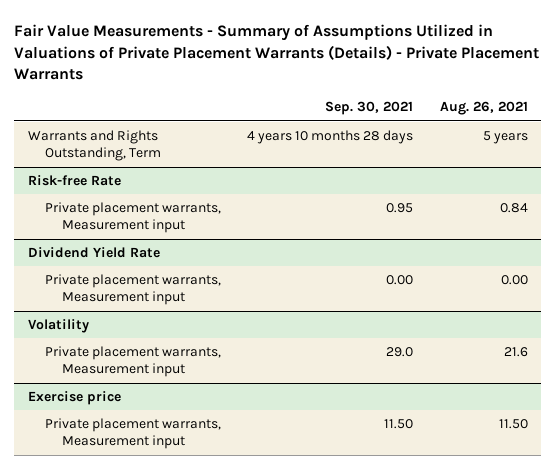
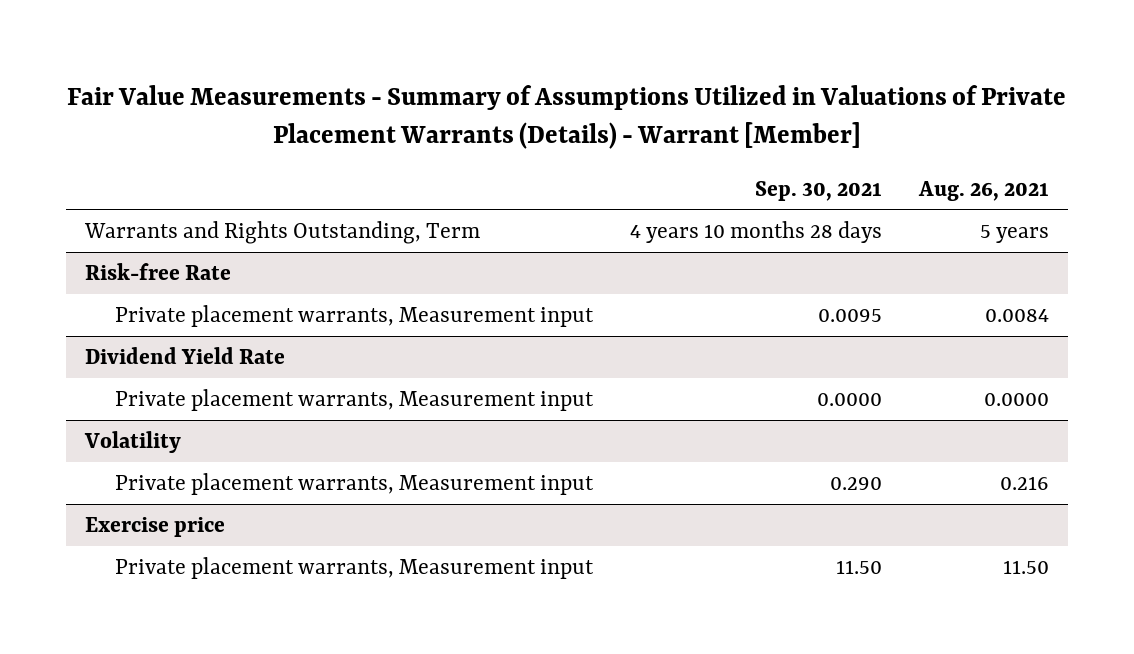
- Fair Value Measurements - Summary of Assumptions Utilized in Valuations of Private Placement Warrants (Details) - Private Placement Warrants
+ Fair Value Measurements - Summary of Assumptions Utilized in Valuations of Private Placement Warrants (Details) - Warrant [Member]
@ Risk-free Rate
- Private placement warrants, Measurement input | 0.95 | 0.84
+ Private placement warrants, Measurement input | 0.0095 | 0.0084
@ Dividend Yield Rate
- Private placement warrants, Measurement input | 0.00 | 0.00
+ Private placement warrants, Measurement input | 0.0000 | 0.0000
@ Volatility
- Private placement warrants, Measurement input | 29.0 | 21.6
+ Private placement warrants, Measurement input | 0.290 | 0.216

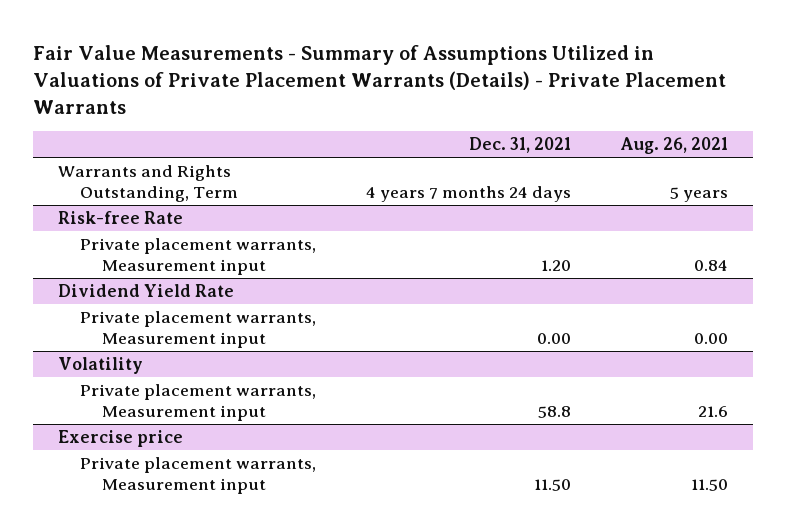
- Fair Value Measurements - Summary of Assumptions Utilized in Valuations of Private Placement Warrants (Details) - Warrant [Member]
+ Fair Value Measurements - Summary of Assumptions Utilized in Valuations of Private Placement Warrants (Details) - Private Placement Warrants
- | Sep. 30, 2021 | Aug. 26, 2021
+ | Dec. 31, 2021 | Aug. 26, 2021
@ Risk-free Rate
- Private placement warrants, Measurement input | 0.0095 | 0.0084
+ Private placement warrants, Measurement input | 1.20 | 0.84
@ Dividend Yield Rate
- Private placement warrants, Measurement input | 0.0000 | 0.0000
+ Private placement warrants, Measurement input | 0.00 | 0.00
@ Volatility
- Private placement warrants, Measurement input | 0.290 | 0.216
+ Private placement warrants, Measurement input | 58.8 | 21.6

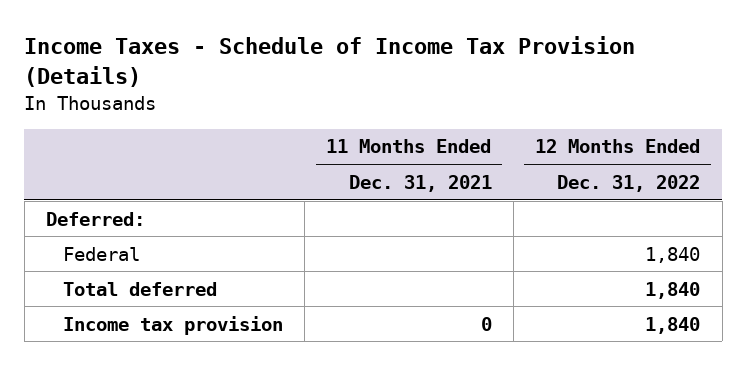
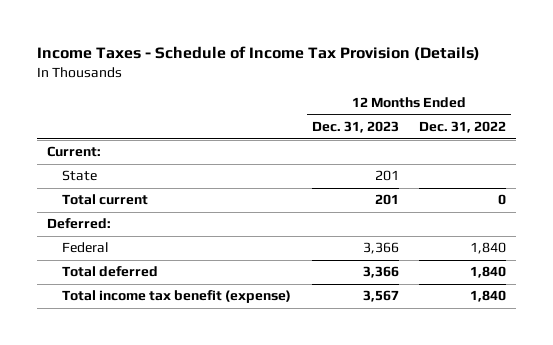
- | 11 Months Ended Dec. 31, 2021 | 12 Months Ended Dec. 31, 2022
+ | 12 Months Ended Dec. 31, 2023 | 12 Months Ended Dec. 31, 2022
+ Current:
+ State | 201 |
+ Total current | 201 | 0
- Income tax provision | 0 | 1,840
+ Total income tax benefit (expense) | 3,567 | 1,840

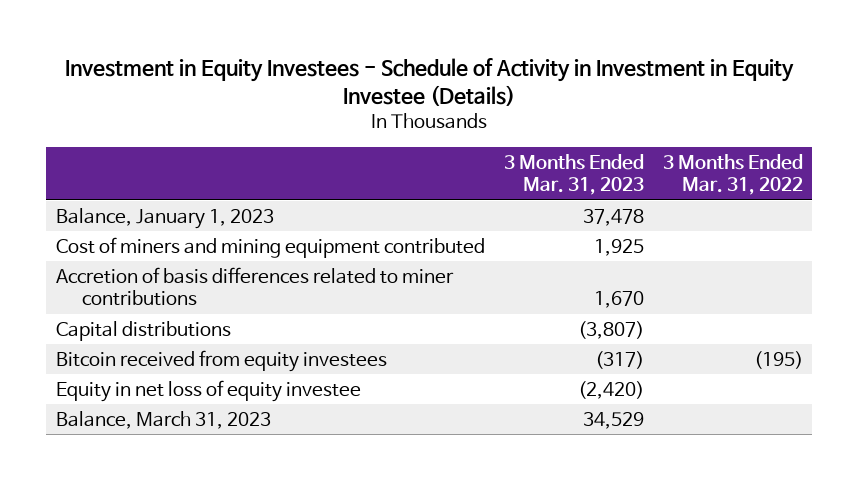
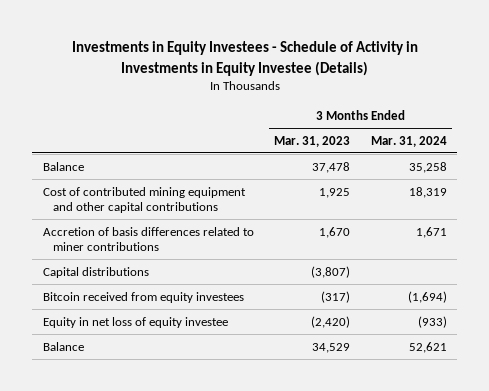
- Investment in Equity Investees - Schedule of Activity in Investment in Equity Investee (Details)
+ Investments in Equity Investees - Schedule of Activity in Investments in Equity Investee (Details)
- | 3 Months Ended Mar. 31, 2023 | 3 Months Ended Mar. 31, 2022
+ | 3 Months Ended Mar. 31, 2023 | 3 Months Ended Mar. 31, 2024
- Balance, January 1, 2023 | 37,478 |
- Cost of miners and mining equipment contributed | 1,925 |
+ Balance | 37,478 | 35,258
+ Cost of contributed mining equipment and other capital contributions | 1,925 | 18,319
- Balance, March 31, 2023 | 34,529 |
+ Balance | 34,529 | 52,621

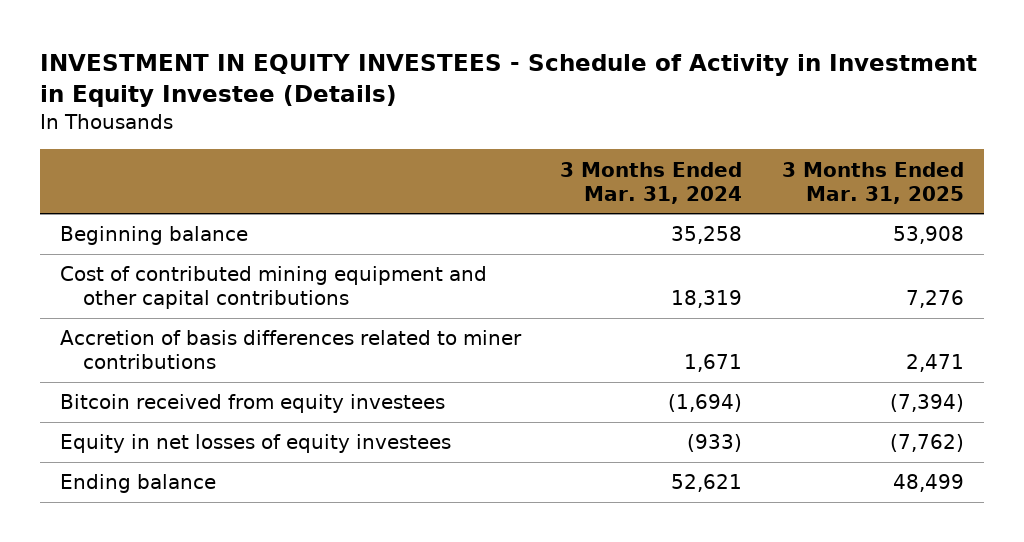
- Investments in Equity Investees - Schedule of Activity in Investments in Equity Investee (Details)
+ INVESTMENT IN EQUITY INVESTEES - Schedule of Activity in Investment in Equity Investee (Details)
- | 3 Months Ended Mar. 31, 2023 | 3 Months Ended Mar. 31, 2024
+ | 3 Months Ended Mar. 31, 2024 | 3 Months Ended Mar. 31, 2025
- Balance | 37,478 | 35,258
+ Beginning balance | 35,258 | 53,908
- Capital distributions | (3,807) |
- Equity in net loss of equity investee | (2,420) | (933)
- Balance | 34,529 | 52,621
+ Equity in net losses of equity investees | (933) | (7,762)
+ Ending balance | 52,621 | 48,499

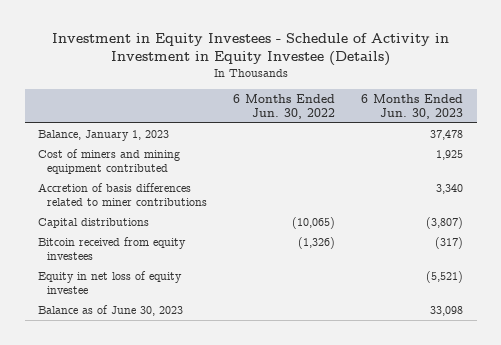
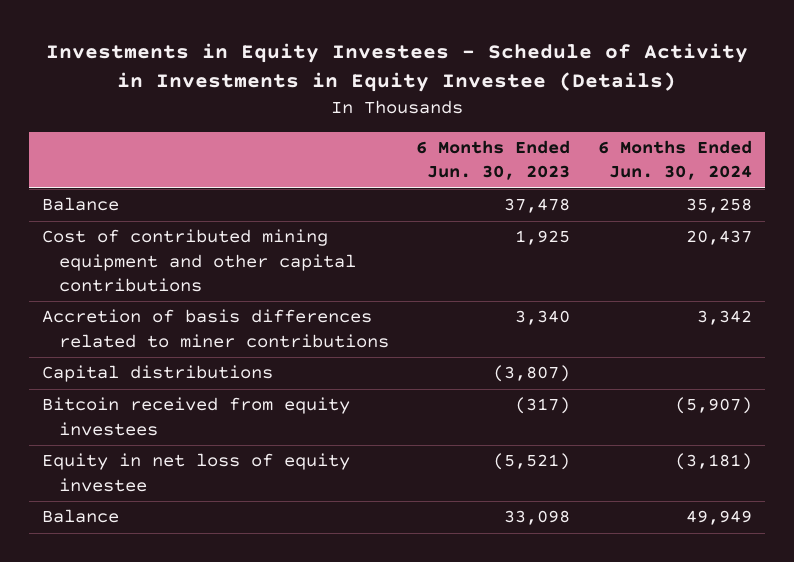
- Investment in Equity Investees - Schedule of Activity in Investment in Equity Investee (Details)
+ Investments in Equity Investees - Schedule of Activity in Investments in Equity Investee (Details)
- | 6 Months Ended Jun. 30, 2022 | 6 Months Ended Jun. 30, 2023
+ | 6 Months Ended Jun. 30, 2023 | 6 Months Ended Jun. 30, 2024
- Balance, January 1, 2023 | | 37,478
- Cost of miners and mining equipment contributed | | 1,925
+ Balance | 37,478 | 35,258
+ Cost of contributed mining equipment and other capital contributions | 1,925 | 20,437
- Balance as of June 30, 2023 | | 33,098
+ Balance | 33,098 | 49,949

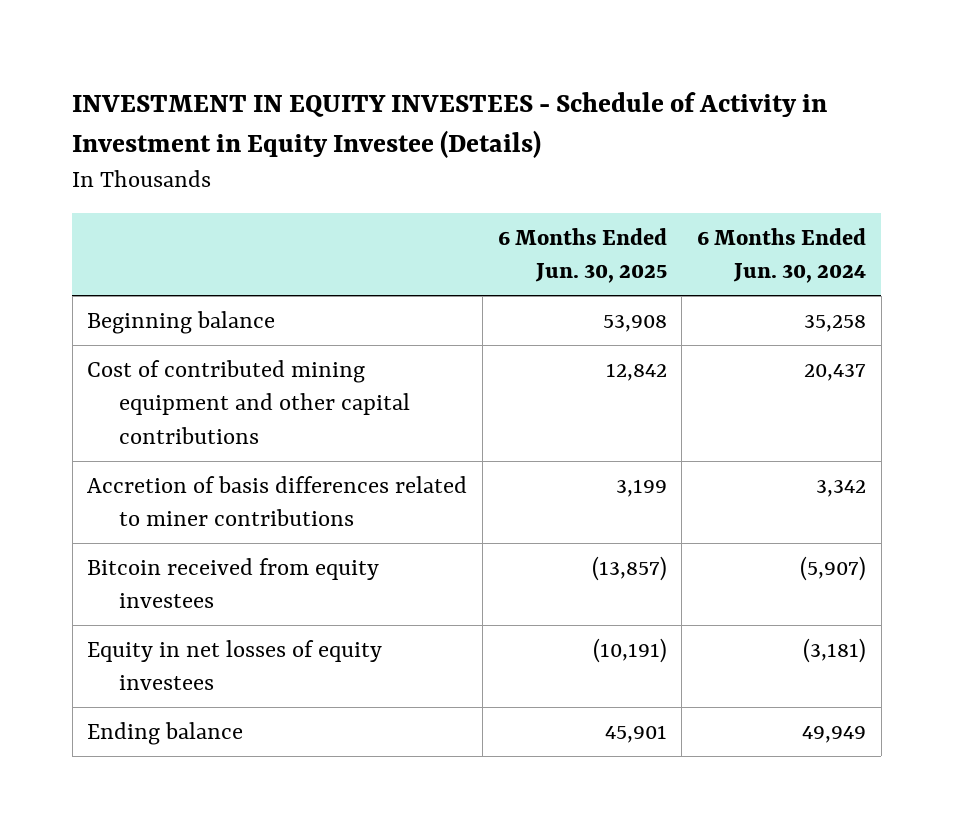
- Investments in Equity Investees - Schedule of Activity in Investments in Equity Investee (Details)
+ INVESTMENT IN EQUITY INVESTEES - Schedule of Activity in Investment in Equity Investee (Details)
- | 6 Months Ended Jun. 30, 2023 | 6 Months Ended Jun. 30, 2024
+ | 6 Months Ended Jun. 30, 2025 | 6 Months Ended Jun. 30, 2024
- Balance | 37,478 | 35,258
+ Beginning balance | 53,908 | 35,258
- Capital distributions | (3,807) |
- Equity in net loss of equity investee | (5,521) | (3,181)
- Balance | 33,098 | 49,949
+ Equity in net losses of equity investees | (10,191) | (3,181)
+ Ending balance | 45,901 | 49,949

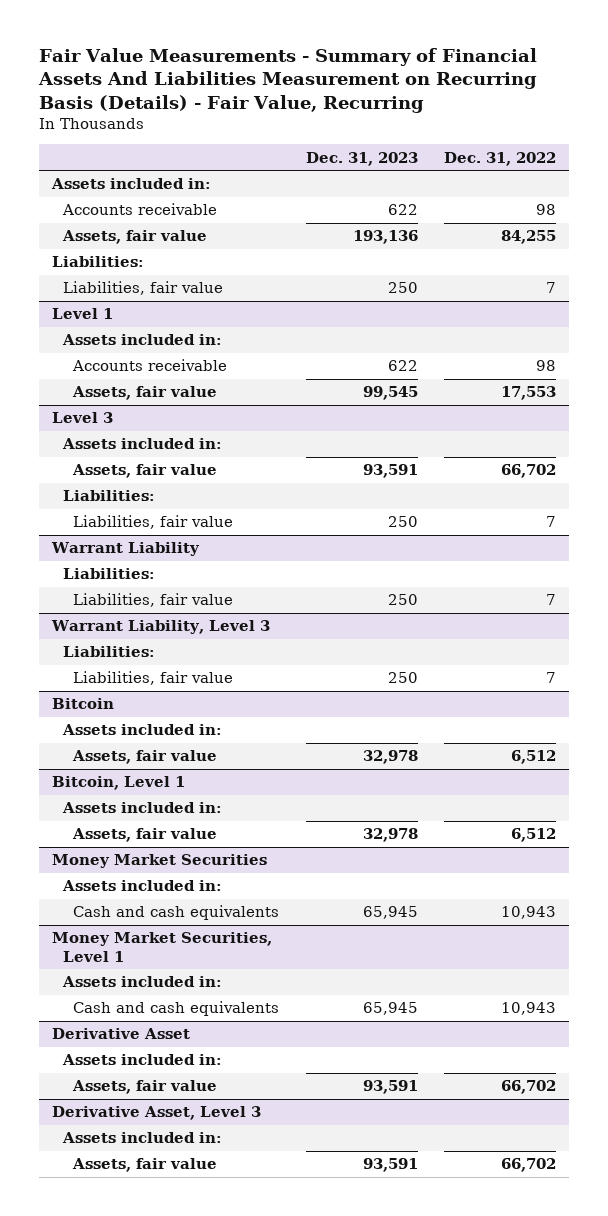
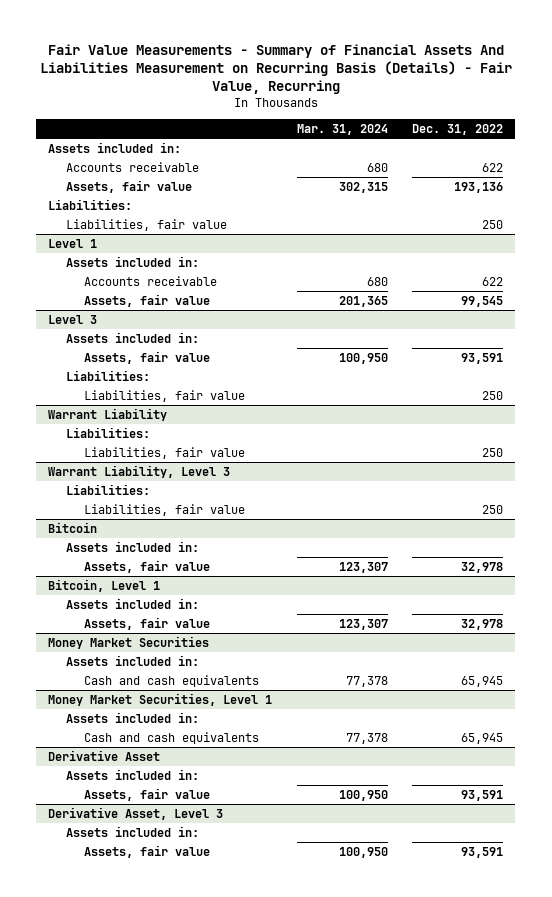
- | Dec. 31, 2023 | Dec. 31, 2022
+ | Mar. 31, 2024 | Dec. 31, 2022
- Accounts receivable | 622 | 98
- Assets, fair value | 193,136 | 84,255
+ Accounts receivable | 680 | 622
+ Assets, fair value | 302,315 | 193,136
- Liabilities, fair value | 250 | 7
+ Liabilities, fair value | | 250
@ Level 1
- Accounts receivable | 622 | 98
- Assets, fair value | 99,545 | 17,553
+ Accounts receivable | 680 | 622
+ Assets, fair value | 201,365 | 99,545
@ Level 3
- Assets, fair value | 93,591 | 66,702
+ Assets, fair value | 100,950 | 93,591
- Liabilities, fair value | 250 | 7
+ Liabilities, fair value | | 250
@ Warrant Liability
- Liabilities, fair value | 250 | 7
+ Liabilities, fair value | | 250
@ Warrant Liability, Level 3
- Liabilities, fair value | 250 | 7
+ Liabilities, fair value | | 250
@ Bitcoin
- Assets, fair value | 32,978 | 6,512
+ Assets, fair value | 123,307 | 32,978
@ Bitcoin, Level 1
- Assets, fair value | 32,978 | 6,512
+ Assets, fair value | 123,307 | 32,978
@ Money Market Securities
- Cash and cash equivalents | 65,945 | 10,943
+ Cash and cash equivalents | 77,378 | 65,945
@ Money Market Securities, Level 1
- Cash and cash equivalents | 65,945 | 10,943
+ Cash and cash equivalents | 77,378 | 65,945
@ Derivative Asset
- Assets, fair value | 93,591 | 66,702
+ Assets, fair value | 100,950 | 93,591
@ Derivative Asset, Level 3
- Assets, fair value | 93,591 | 66,702
+ Assets, fair value | 100,950 | 93,591

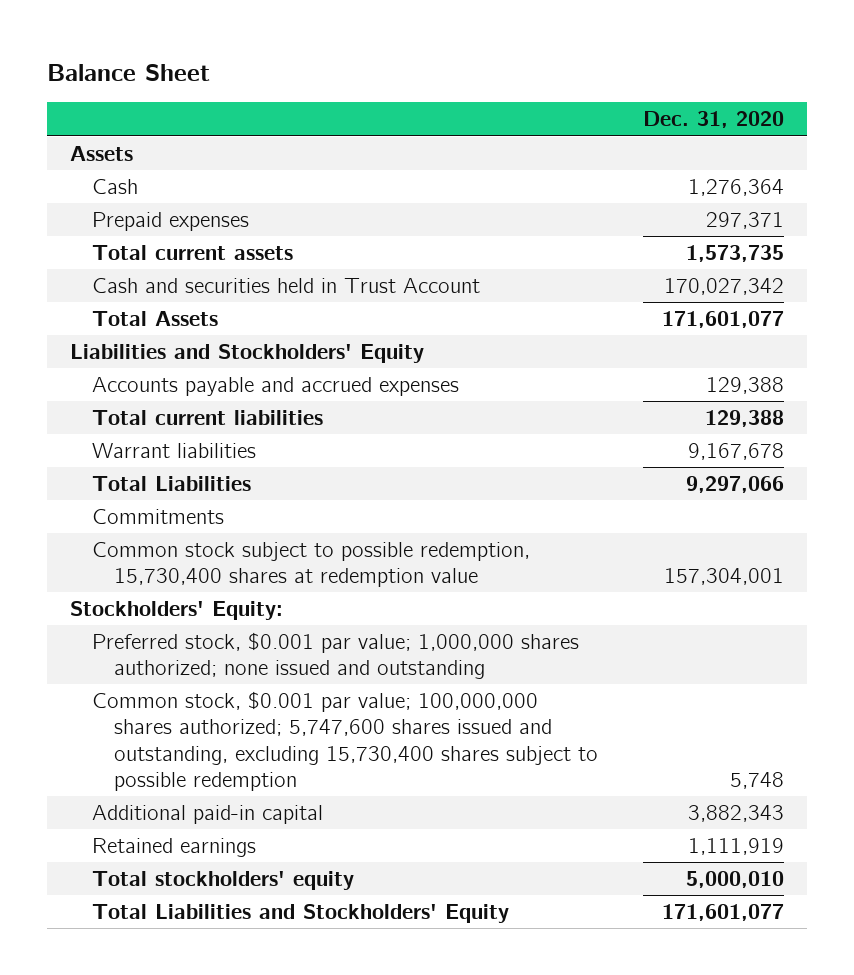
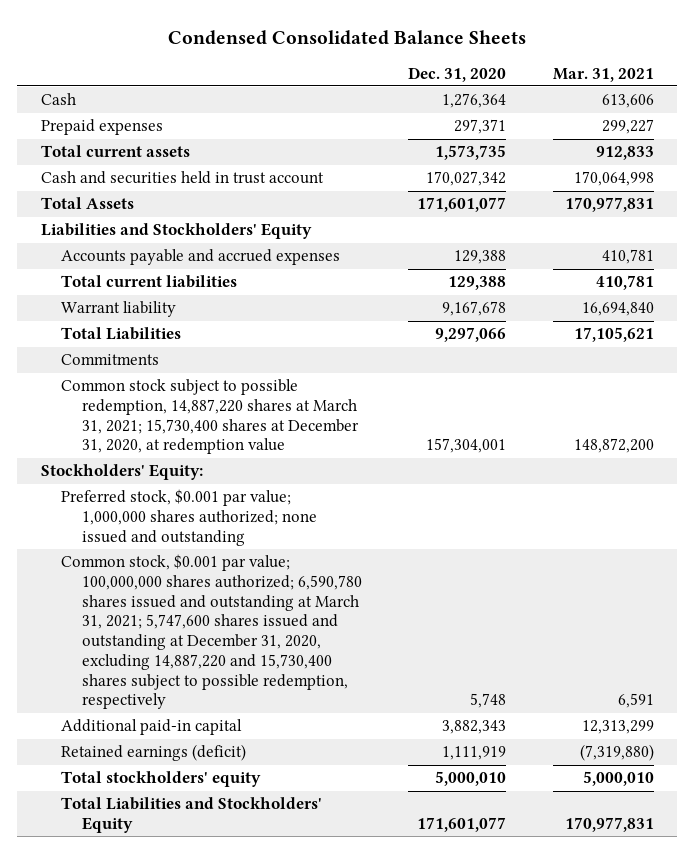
- Balance Sheet
+ Condensed Consolidated Balance Sheets
- | Dec. 31, 2020
+ | Dec. 31, 2020 | Mar. 31, 2021
- Assets
- Cash and securities held in Trust Account | 170,027,342
+ Cash and securities held in trust account | 170,027,342 | 170,064,998
- Warrant liabilities | 9,167,678
+ Warrant liability | 9,167,678 | 16,694,840
- Common stock subject to possible redemption, 15,730,400 shares at redemption value | 157,304,001
+ Common stock subject to possible redemption, 14,887,220 shares at March 31, 2021; 15,730,400 shares at December 31, 2020, at redemption value | 157,304,001 | 148,872,200
- Common stock, $0.001 par value; 100,000,000 shares authorized; 5,747,600 shares issued and outstanding, excluding 15,730,400 shares subject to possible redemption | 5,748
+ Common stock, $0.001 par value; 100,000,000 shares authorized; 6,590,780 shares issued and outstanding at March 31, 2021; 5,747,600 shares issued and outstanding at December 31, 2020, excluding 14,887,220 and 15,730,400 shares subject to possible redemption, respectively | 5,748 | 6,591
- Retained earnings | 1,111,919
+ Retained earnings (deficit) | 1,111,919 | (7,319,880)

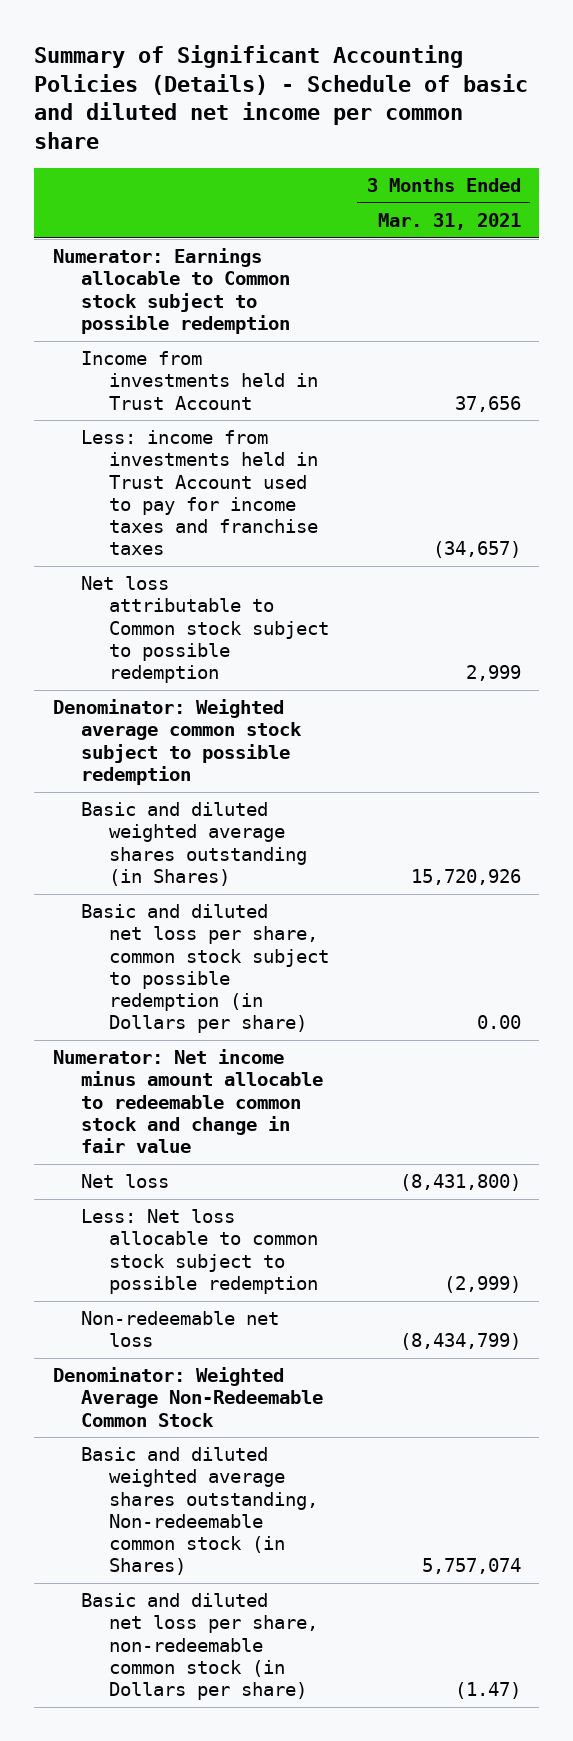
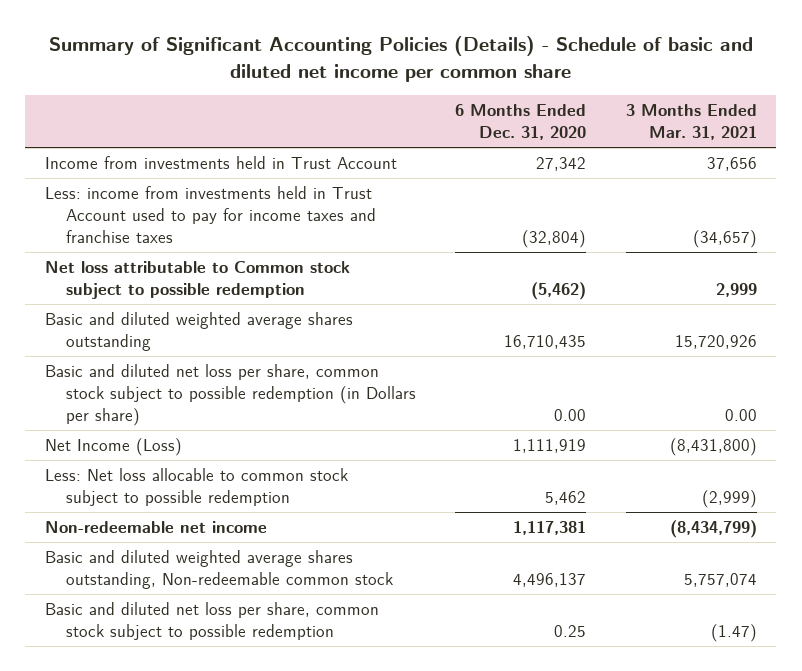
- | 3 Months Ended Mar. 31, 2021
+ | 6 Months Ended Dec. 31, 2020 | 3 Months Ended Mar. 31, 2021
- Numerator: Earnings allocable to Common stock subject to possible redemption
- Denominator: Weighted average common stock subject to possible redemption
- Basic and diluted weighted average shares outstanding (in Shares) | 15,720,926
+ Basic and diluted weighted average shares outstanding | 16,710,435 | 15,720,926
- Numerator: Net income minus amount allocable to redeemable common stock and change in fair value
- Net loss | (8,431,800)
+ Net Income (Loss) | 1,111,919 | (8,431,800)
- Non-redeemable net loss | (8,434,799)
- Denominator: Weighted Average Non-Redeemable Common Stock
- Basic and diluted weighted average shares outstanding, Non-redeemable common stock (in Shares) | 5,757,074
- Basic and diluted net loss per share, non-redeemable common stock (in Dollars per share) | (1.47)
+ Non-redeemable net income | 1,117,381 | (8,434,799)
+ Basic and diluted weighted average shares outstanding, Non-redeemable common stock | 4,496,137 | 5,757,074
+ Basic and diluted net loss per share, common stock subject to possible redemption | 0.25 | (1.47)

